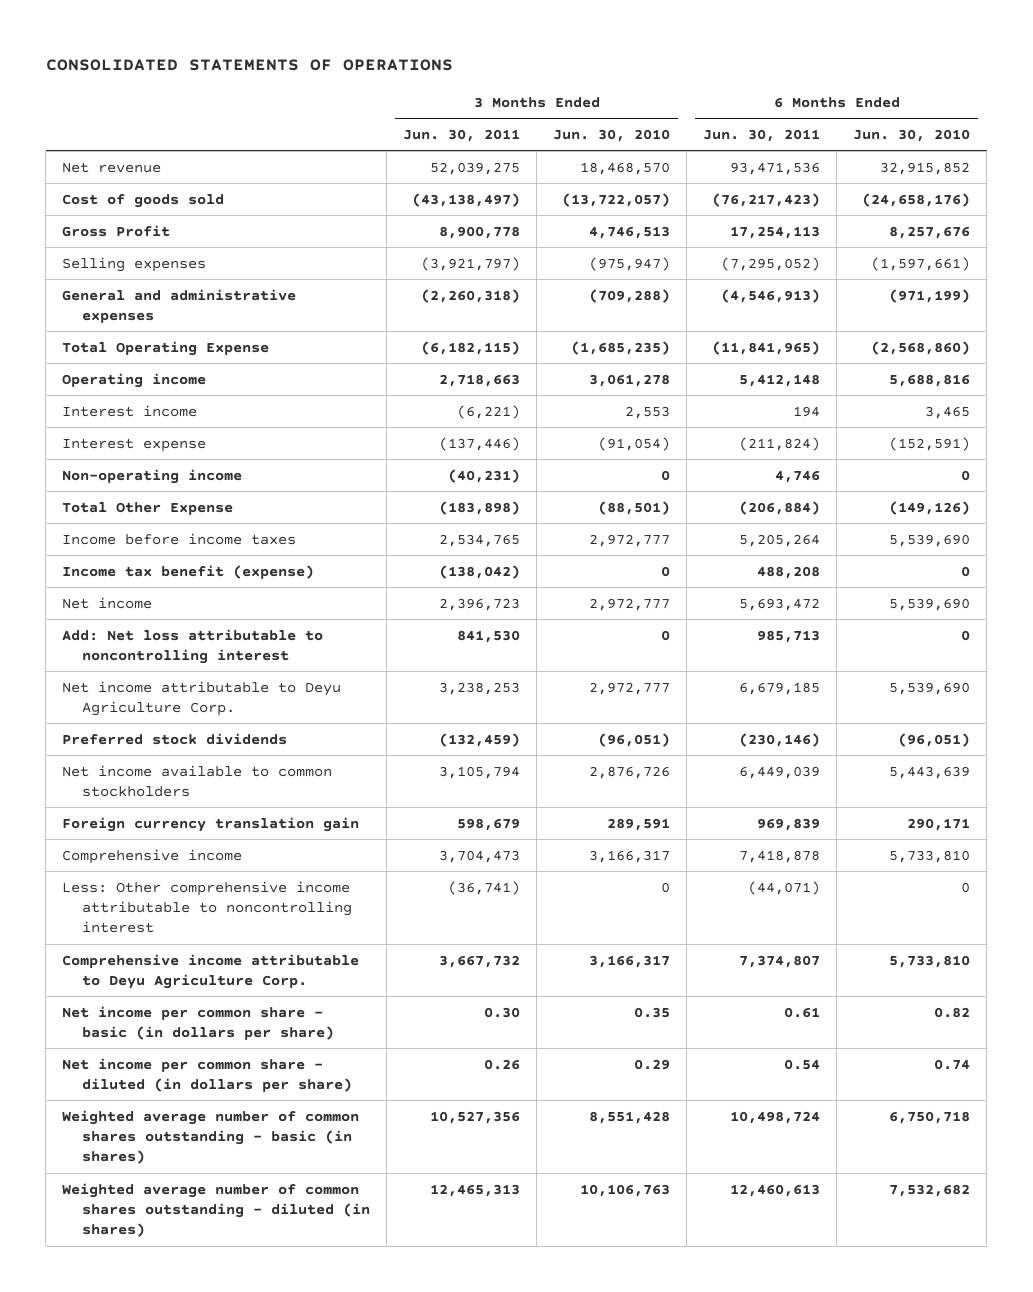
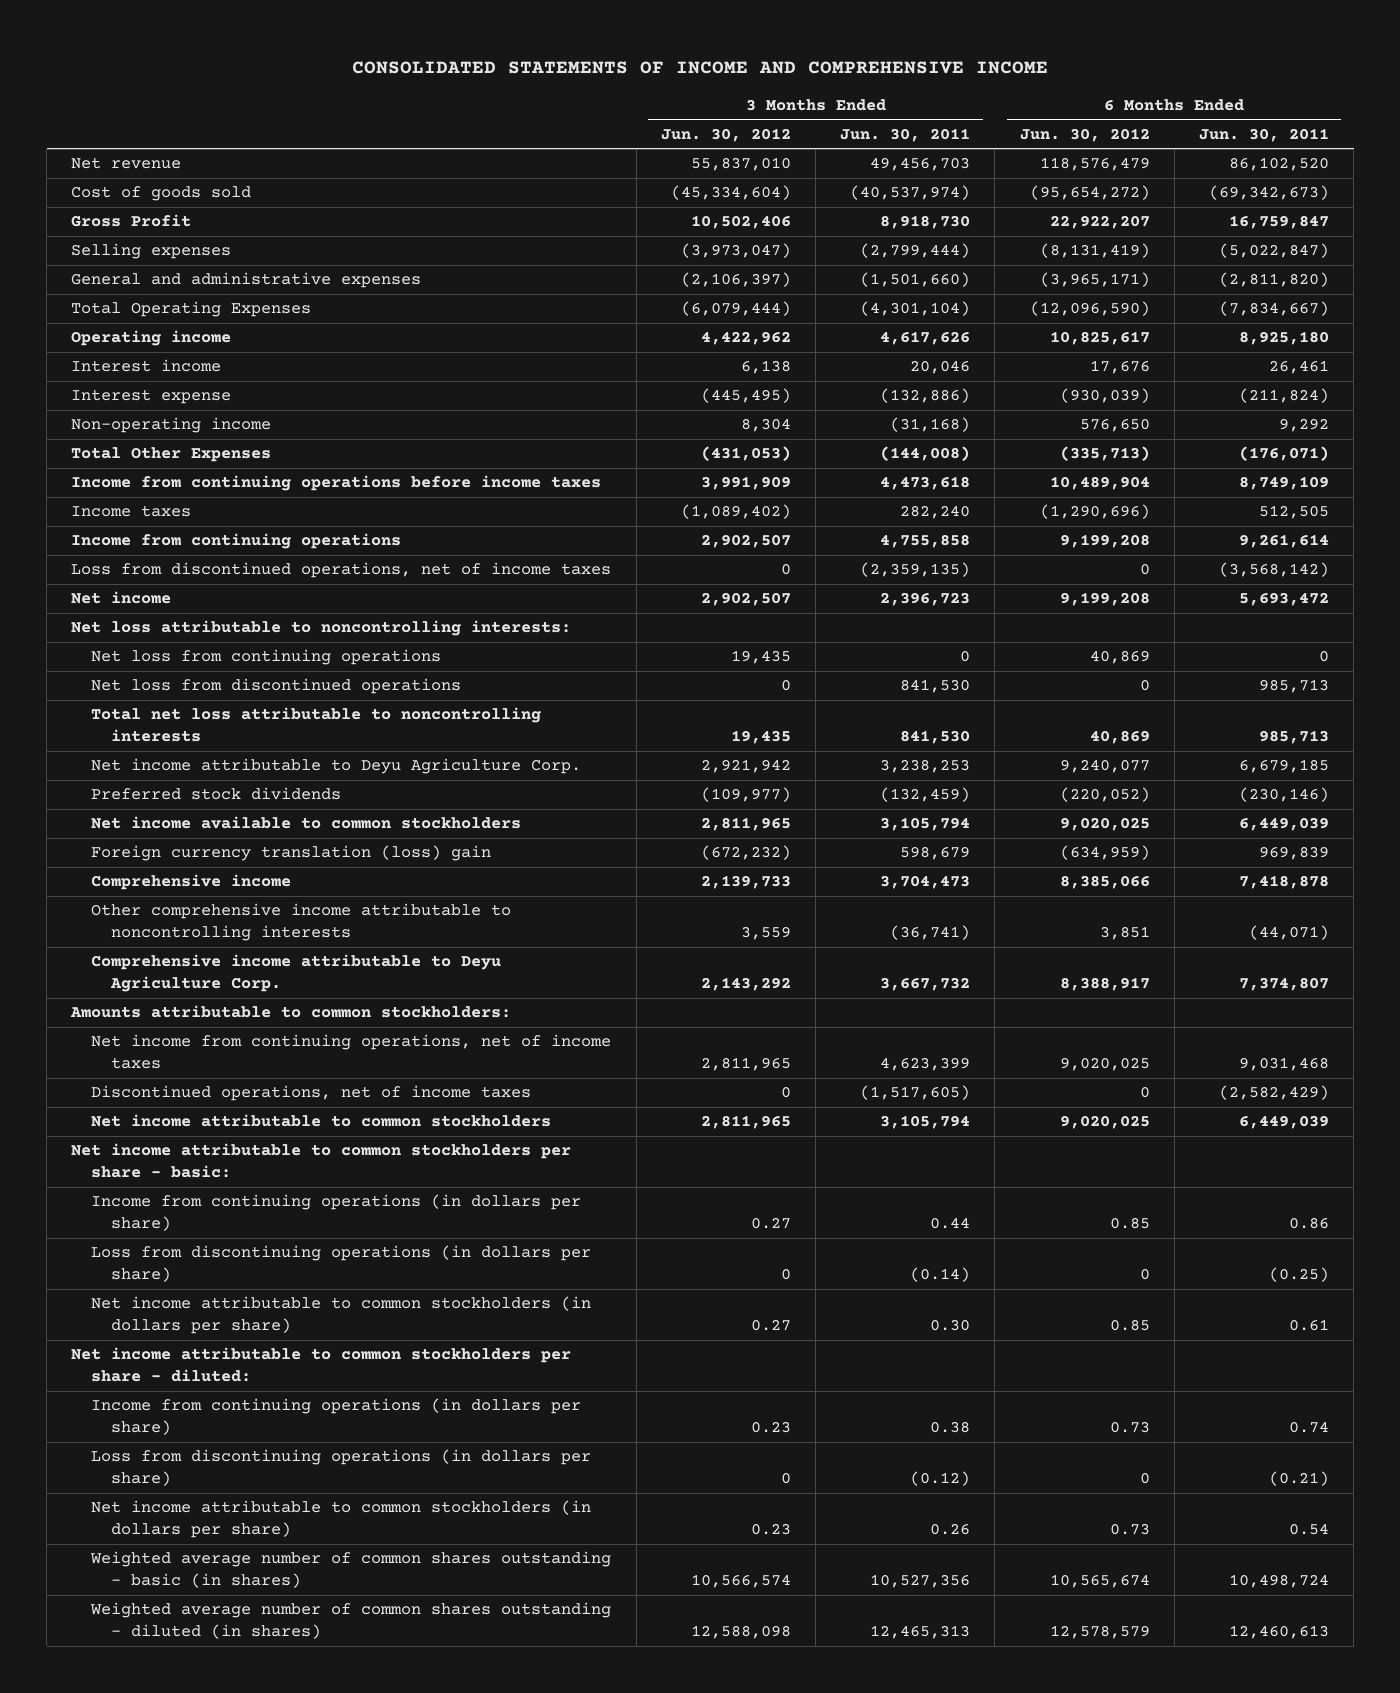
- CONSOLIDATED STATEMENTS OF OPERATIONS
+ CONSOLIDATED STATEMENTS OF INCOME AND COMPREHENSIVE INCOME
- | 3 Months Ended Jun. 30, 2011 | 3 Months Ended Jun. 30, 2010 | 6 Months Ended Jun. 30, 2011 | 6 Months Ended Jun. 30, 2010
+ | 3 Months Ended Jun. 30, 2012 | 3 Months Ended Jun. 30, 2011 | 6 Months Ended Jun. 30, 2012 | 6 Months Ended Jun. 30, 2011
- Net revenue | 52,039,275 | 18,468,570 | 93,471,536 | 32,915,852
- Cost of goods sold | (43,138,497) | (13,722,057) | (76,217,423) | (24,658,176)
- Gross Profit | 8,900,778 | 4,746,513 | 17,254,113 | 8,257,676
- Selling expenses | (3,921,797) | (975,947) | (7,295,052) | (1,597,661)
- General and administrative expenses | (2,260,318) | (709,288) | (4,546,913) | (971,199)
- Total Operating Expense | (6,182,115) | (1,685,235) | (11,841,965) | (2,568,860)
- Operating income | 2,718,663 | 3,061,278 | 5,412,148 | 5,688,816
- Interest income | (6,221) | 2,553 | 194 | 3,465
- Interest expense | (137,446) | (91,054) | (211,824) | (152,591)
- Non-operating income | (40,231) | 0 | 4,746 | 0
- Total Other Expense | (183,898) | (88,501) | (206,884) | (149,126)
- Income before income taxes | 2,534,765 | 2,972,777 | 5,205,264 | 5,539,690
- Income tax benefit (expense) | (138,042) | 0 | 488,208 | 0
+ Net revenue | 55,837,010 | 49,456,703 | 118,576,479 | 86,102,520
+ Cost of goods sold | (45,334,604) | (40,537,974) | (95,654,272) | (69,342,673)
+ Gross Profit | 10,502,406 | 8,918,730 | 22,922,207 | 16,759,847
+ Selling expenses | (3,973,047) | (2,799,444) | (8,131,419) | (5,022,847)
+ General and administrative expenses | (2,106,397) | (1,501,660) | (3,965,171) | (2,811,820)
+ Total Operating Expenses | (6,079,444) | (4,301,104) | (12,096,590) | (7,834,667)
+ Operating income | 4,422,962 | 4,617,626 | 10,825,617 | 8,925,180
+ Interest income | 6,138 | 20,046 | 17,676 | 26,461
+ Interest expense | (445,495) | (132,886) | (930,039) | (211,824)
+ Non-operating income | 8,304 | (31,168) | 576,650 | 9,292
+ Total Other Expenses | (431,053) | (144,008) | (335,713) | (176,071)
+ Income from continuing operations before income taxes | 3,991,909 | 4,473,618 | 10,489,904 | 8,749,109
+ Income taxes | (1,089,402) | 282,240 | (1,290,696) | 512,505
+ Income from continuing operations | 2,902,507 | 4,755,858 | 9,199,208 | 9,261,614
+ Loss from discontinued operations, net of income taxes | 0 | (2,359,135) | 0 | (3,568,142)
- Add: Net loss attributable to noncontrolling interest | 841,530 | 0 | 985,713 | 0
+ Net loss attributable to noncontrolling interests:
+ Net loss from continuing operations | 19,435 | 0 | 40,869 | 0
+ Net loss from discontinued operations | 0 | 841,530 | 0 | 985,713
+ Total net loss attributable to noncontrolling interests | 19,435 | 841,530 | 40,869 | 985,713
- Foreign currency translation gain | 598,679 | 289,591 | 969,839 | 290,171
+ Foreign currency translation (loss) gain | (672,232) | 598,679 | (634,959) | 969,839
- Less: Other comprehensive income attributable to noncontrolling interest | (36,741) | 0 | (44,071) | 0
+ Other comprehensive income attributable to noncontrolling interests | 3,559 | (36,741) | 3,851 | (44,071)
- Net income per common share - basic (in dollars per share) | 0.30 | 0.35 | 0.61 | 0.82
- Net income per common share - diluted (in dollars per share) | 0.26 | 0.29 | 0.54 | 0.74
+ Amounts attributable to common stockholders:
+ Net income from continuing operations, net of income taxes | 2,811,965 | 4,623,399 | 9,020,025 | 9,031,468
+ Discontinued operations, net of income taxes | 0 | (1,517,605) | 0 | (2,582,429)
+ Net income attributable to common stockholders | 2,811,965 | 3,105,794 | 9,020,025 | 6,449,039
+ Net income attributable to common stockholders per share - basic:
+ Income from continuing operations (in dollars per share) | 0.27 | 0.44 | 0.85 | 0.86
+ Loss from discontinuing operations (in dollars per share) | 0 | (0.14) | 0 | (0.25)
+ Net income attributable to common stockholders (in dollars per share) | 0.27 | 0.30 | 0.85 | 0.61
+ Net income attributable to common stockholders per share - diluted:
+ Income from continuing operations (in dollars per share) | 0.23 | 0.38 | 0.73 | 0.74
+ Loss from discontinuing operations (in dollars per share) | 0 | (0.12) | 0 | (0.21)
+ Net income attributable to common stockholders (in dollars per share) | 0.23 | 0.26 | 0.73 | 0.54

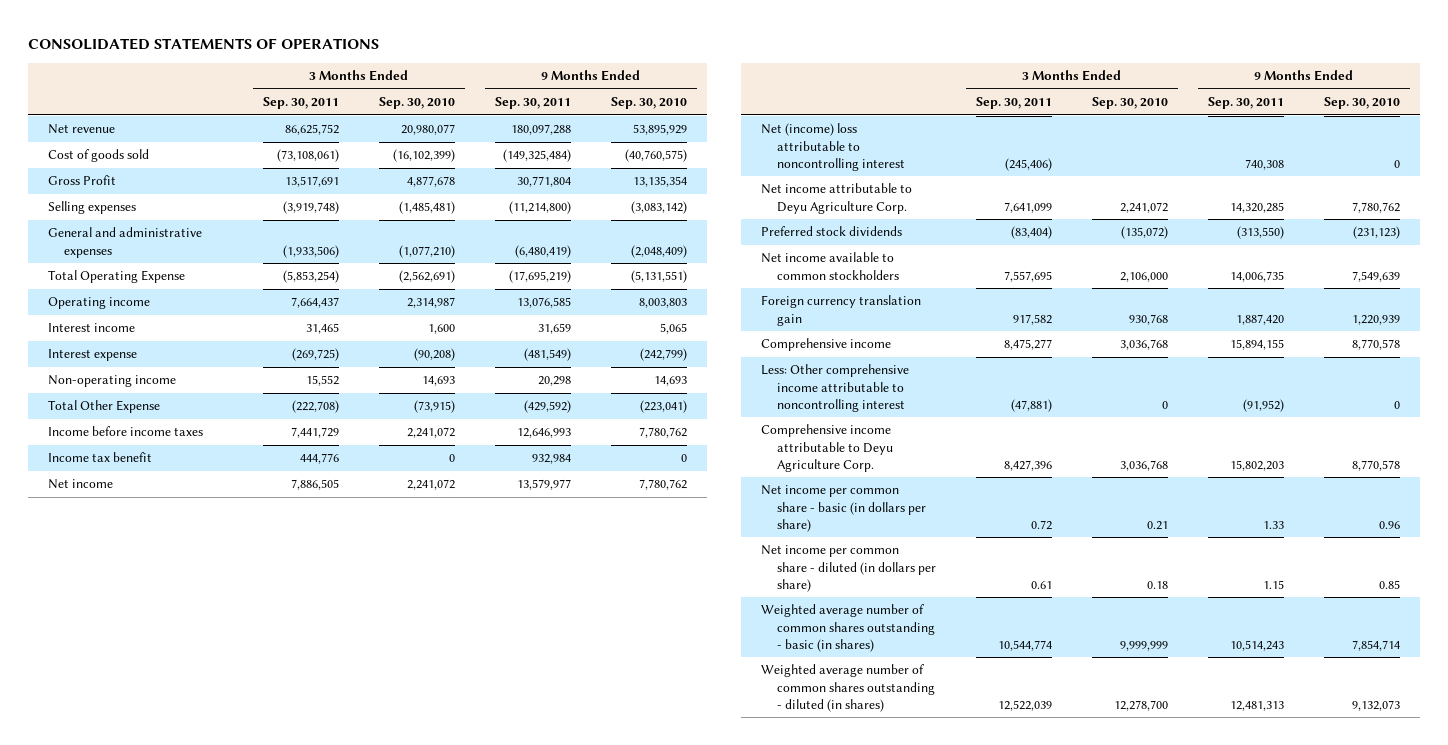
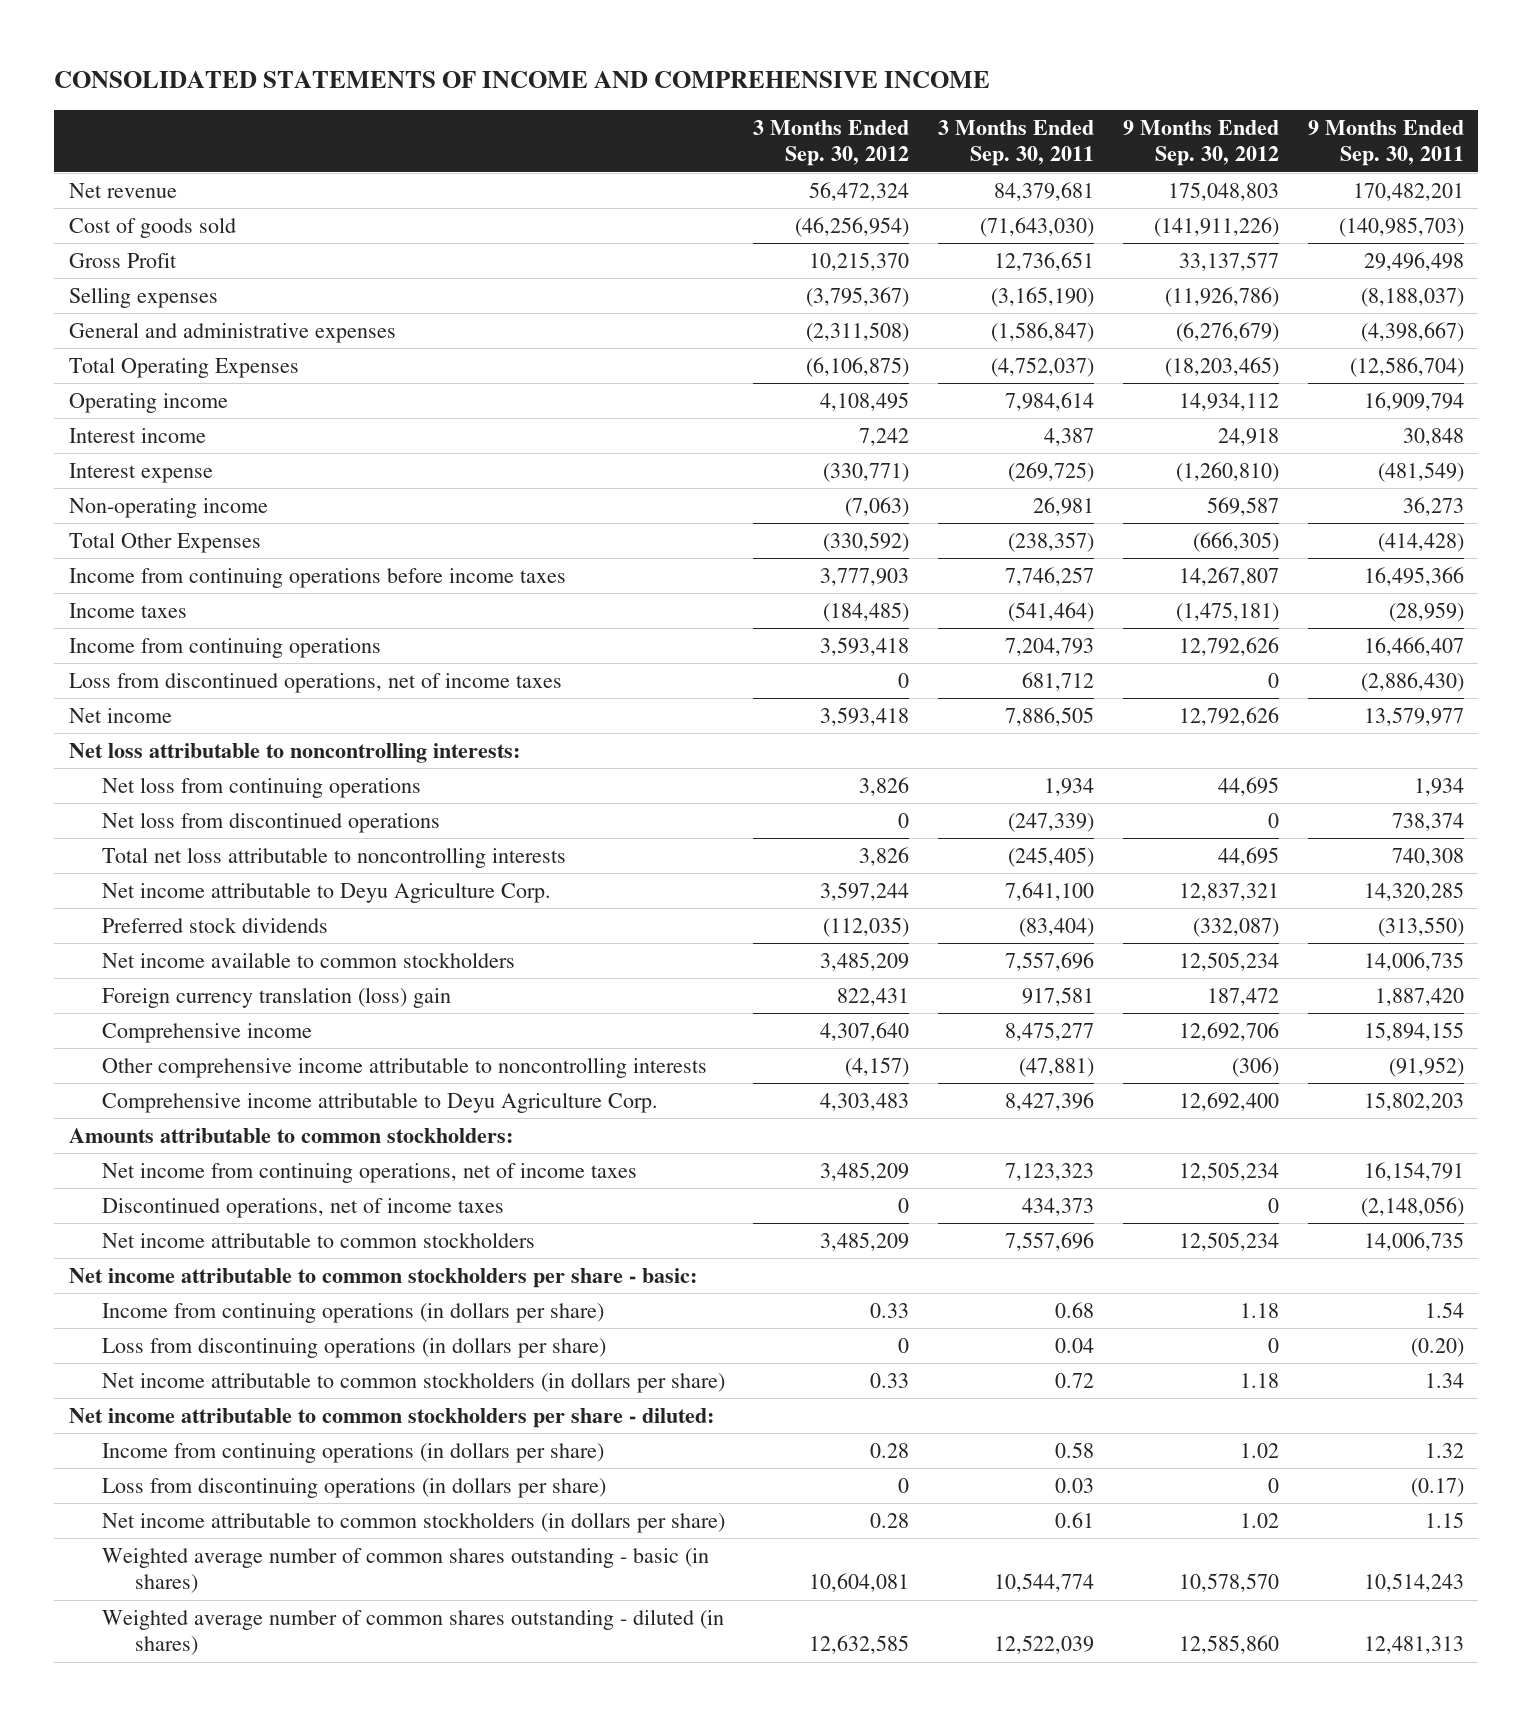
- CONSOLIDATED STATEMENTS OF OPERATIONS
+ CONSOLIDATED STATEMENTS OF INCOME AND COMPREHENSIVE INCOME
- | 3 Months Ended Sep. 30, 2011 | 3 Months Ended Sep. 30, 2010 | 9 Months Ended Sep. 30, 2011 | 9 Months Ended Sep. 30, 2010
+ | 3 Months Ended Sep. 30, 2012 | 3 Months Ended Sep. 30, 2011 | 9 Months Ended Sep. 30, 2012 | 9 Months Ended Sep. 30, 2011
- Net revenue | 86,625,752 | 20,980,077 | 180,097,288 | 53,895,929
- Cost of goods sold | (73,108,061) | (16,102,399) | (149,325,484) | (40,760,575)
- Gross Profit | 13,517,691 | 4,877,678 | 30,771,804 | 13,135,354
- Selling expenses | (3,919,748) | (1,485,481) | (11,214,800) | (3,083,142)
- General and administrative expenses | (1,933,506) | (1,077,210) | (6,480,419) | (2,048,409)
- Total Operating Expense | (5,853,254) | (2,562,691) | (17,695,219) | (5,131,551)
- Operating income | 7,664,437 | 2,314,987 | 13,076,585 | 8,003,803
- Interest income | 31,465 | 1,600 | 31,659 | 5,065
+ Net revenue | 56,472,324 | 84,379,681 | 175,048,803 | 170,482,201
+ Cost of goods sold | (46,256,954) | (71,643,030) | (141,911,226) | (140,985,703)
+ Gross Profit | 10,215,370 | 12,736,651 | 33,137,577 | 29,496,498
+ Selling expenses | (3,795,367) | (3,165,190) | (11,926,786) | (8,188,037)
+ General and administrative expenses | (2,311,508) | (1,586,847) | (6,276,679) | (4,398,667)
+ Total Operating Expenses | (6,106,875) | (4,752,037) | (18,203,465) | (12,586,704)
+ Operating income | 4,108,495 | 7,984,614 | 14,934,112 | 16,909,794
+ Interest income | 7,242 | 4,387 | 24,918 | 30,848
- Non-operating income | 15,552 | 14,693 | 20,298 | 14,693
- Total Other Expense | (222,708) | (73,915) | (429,592) | (223,041)
- Income before income taxes | 7,441,729 | 2,241,072 | 12,646,993 | 7,780,762
- Income tax benefit | 444,776 | 0 | 932,984 | 0
+ Non-operating income | (7,063) | 26,981 | 569,587 | 36,273
+ Total Other Expenses | (330,592) | (238,357) | (666,305) | (414,428)
+ Income from continuing operations before income taxes | 3,777,903 | 7,746,257 | 14,267,807 | 16,495,366
+ Income taxes | (184,485) | (541,464) | (1,475,181) | (28,959)
+ Income from continuing operations | 3,593,418 | 7,204,793 | 12,792,626 | 16,466,407
+ Loss from discontinued operations, net of income taxes | 0 | 681,712 | 0 | (2,886,430)
- Net (income) loss attributable to noncontrolling interest | (245,406) | | 740,308 | 0
- Net income attributable to Deyu Agriculture Corp. | 7,641,099 | 2,241,072 | 14,320,285 | 7,780,762
+ Net loss attributable to noncontrolling interests:
+ Net loss from continuing operations | 3,826 | 1,934 | 44,695 | 1,934
+ Net loss from discontinued operations | 0 | (247,339) | 0 | 738,374
+ Total net loss attributable to noncontrolling interests | 3,826 | (245,405) | 44,695 | 740,308
+ Net income attributable to Deyu Agriculture Corp. | 3,597,244 | 7,641,100 | 12,837,321 | 14,320,285
- Net income available to common stockholders | 7,557,695 | 2,106,000 | 14,006,735 | 7,549,639
- Foreign currency translation gain | 917,582 | 930,768 | 1,887,420 | 1,220,939
+ Net income available to common stockholders | 3,485,209 | 7,557,696 | 12,505,234 | 14,006,735
+ Foreign currency translation (loss) gain | 822,431 | 917,581 | 187,472 | 1,887,420
- Less: Other comprehensive income attributable to noncontrolling interest | (47,881) | 0 | (91,952) | 0
+ Other comprehensive income attributable to noncontrolling interests | (4,157) | (47,881) | (306) | (91,952)
- Net income per common share - basic (in dollars per share) | 0.72 | 0.21 | 1.33 | 0.96
- Net income per common share - diluted (in dollars per share) | 0.61 | 0.18 | 1.15 | 0.85
+ Amounts attributable to common stockholders:
+ Net income from continuing operations, net of income taxes | 3,485,209 | 7,123,323 | 12,505,234 | 16,154,791
+ Discontinued operations, net of income taxes | 0 | 434,373 | 0 | (2,148,056)
+ Net income attributable to common stockholders | 3,485,209 | 7,557,696 | 12,505,234 | 14,006,735
+ Net income attributable to common stockholders per share - basic:
+ Income from continuing operations (in dollars per share) | 0.33 | 0.68 | 1.18 | 1.54
+ Loss from discontinuing operations (in dollars per share) | 0 | 0.04 | 0 | (0.20)
+ Net income attributable to common stockholders (in dollars per share) | 0.33 | 0.72 | 1.18 | 1.34
+ Net income attributable to common stockholders per share - diluted:
+ Income from continuing operations (in dollars per share) | 0.28 | 0.58 | 1.02 | 1.32
+ Loss from discontinuing operations (in dollars per share) | 0 | 0.03 | 0 | (0.17)
+ Net income attributable to common stockholders (in dollars per share) | 0.28 | 0.61 | 1.02 | 1.15

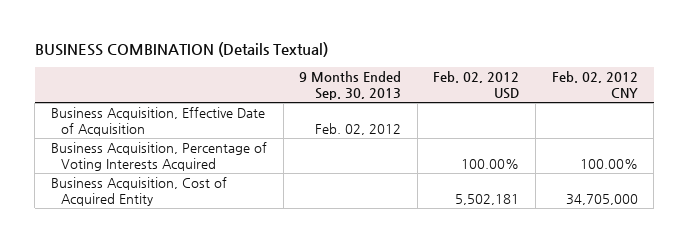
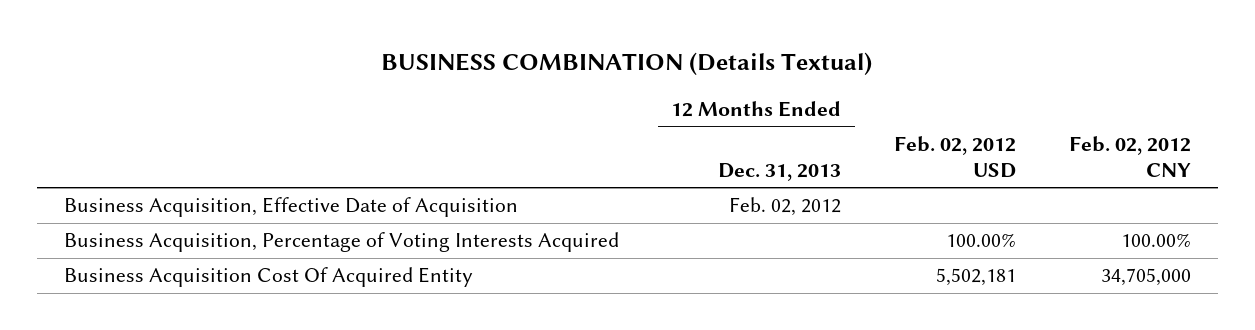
- | 9 Months Ended Sep. 30, 2013 | Feb. 02, 2012 USD | Feb. 02, 2012 CNY
+ | 12 Months Ended Dec. 31, 2013 | Feb. 02, 2012 USD | Feb. 02, 2012 CNY
- Business Acquisition, Cost of Acquired Entity | | 5,502,181 | 34,705,000
+ Business Acquisition Cost Of Acquired Entity | | 5,502,181 | 34,705,000

